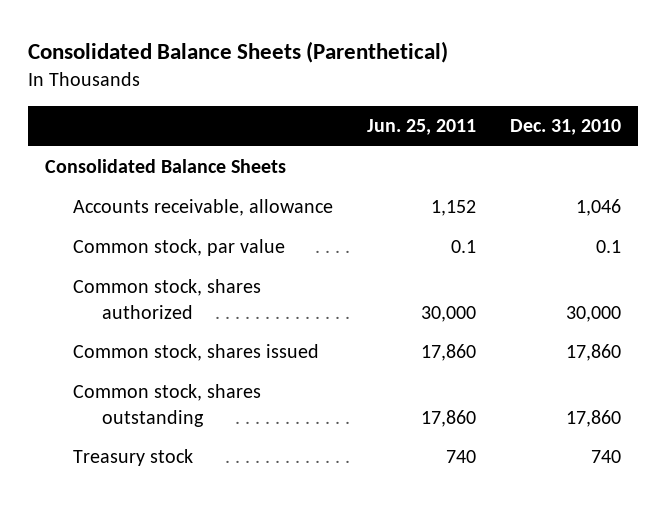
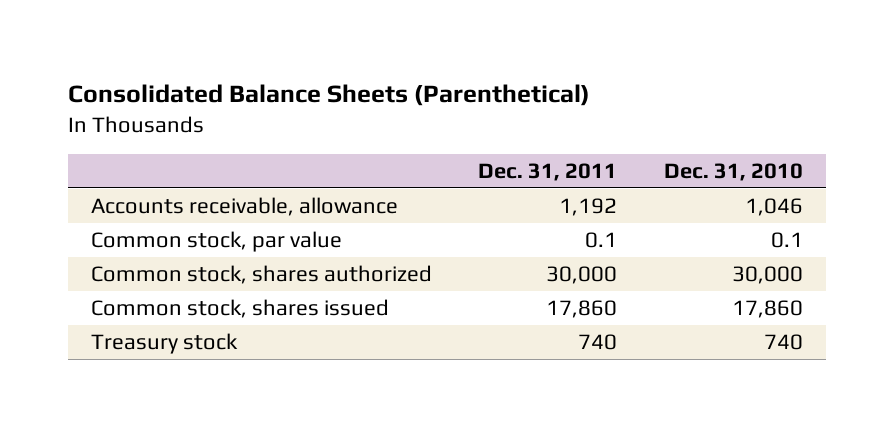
- | Jun. 25, 2011 | Dec. 31, 2010
+ | Dec. 31, 2011 | Dec. 31, 2010
- Consolidated Balance Sheets
- Common stock, shares outstanding | 17,860 | 17,860

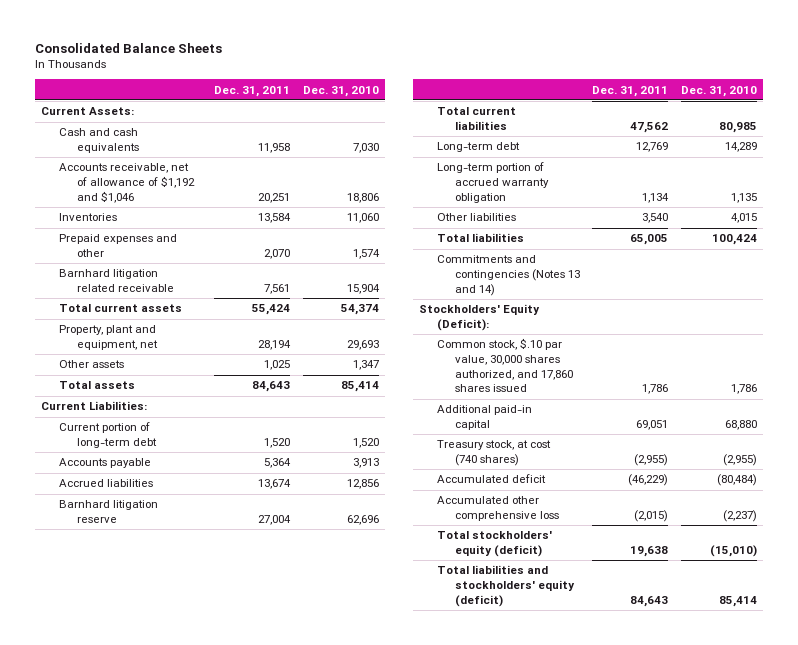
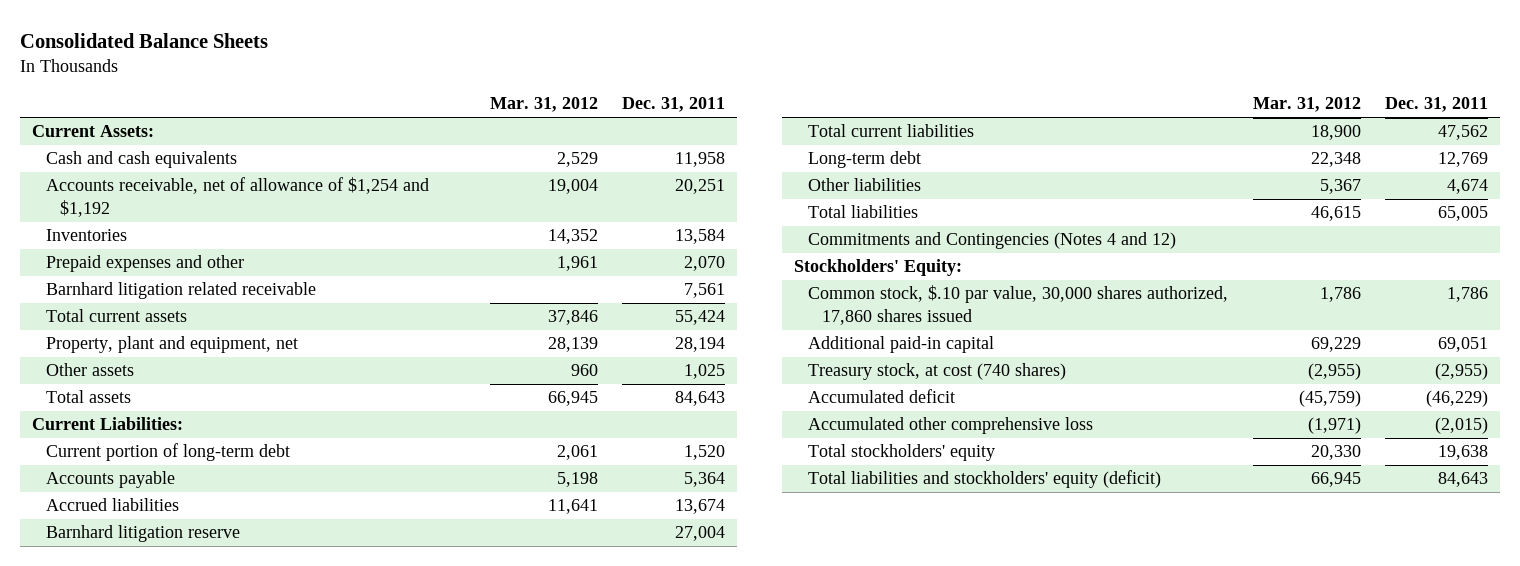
- | Dec. 31, 2011 | Dec. 31, 2010
+ | Mar. 31, 2012 | Dec. 31, 2011
- Accounts receivable, net of allowance of $1,192 and $1,046 | 20,251 | 18,806
+ Accounts receivable, net of allowance of $1,254 and $1,192 | 19,004 | 20,251
- Long-term portion of accrued warranty obligation | 1,134 | 1,135
- Other liabilities | 3,540 | 4,015
+ Other liabilities | 5,367 | 4,674
- Commitments and contingencies (Notes 13 and 14)
- Stockholders' Equity (Deficit):
- Common stock, $.10 par value, 30,000 shares authorized, and 17,860 shares issued | 1,786 | 1,786
+ Commitments and Contingencies (Notes 4 and 12)
+ Stockholders' Equity:
+ Common stock, $.10 par value, 30,000 shares authorized, 17,860 shares issued | 1,786 | 1,786
- Total stockholders' equity (deficit) | 19,638 | (15,010)
+ Total stockholders' equity | 20,330 | 19,638

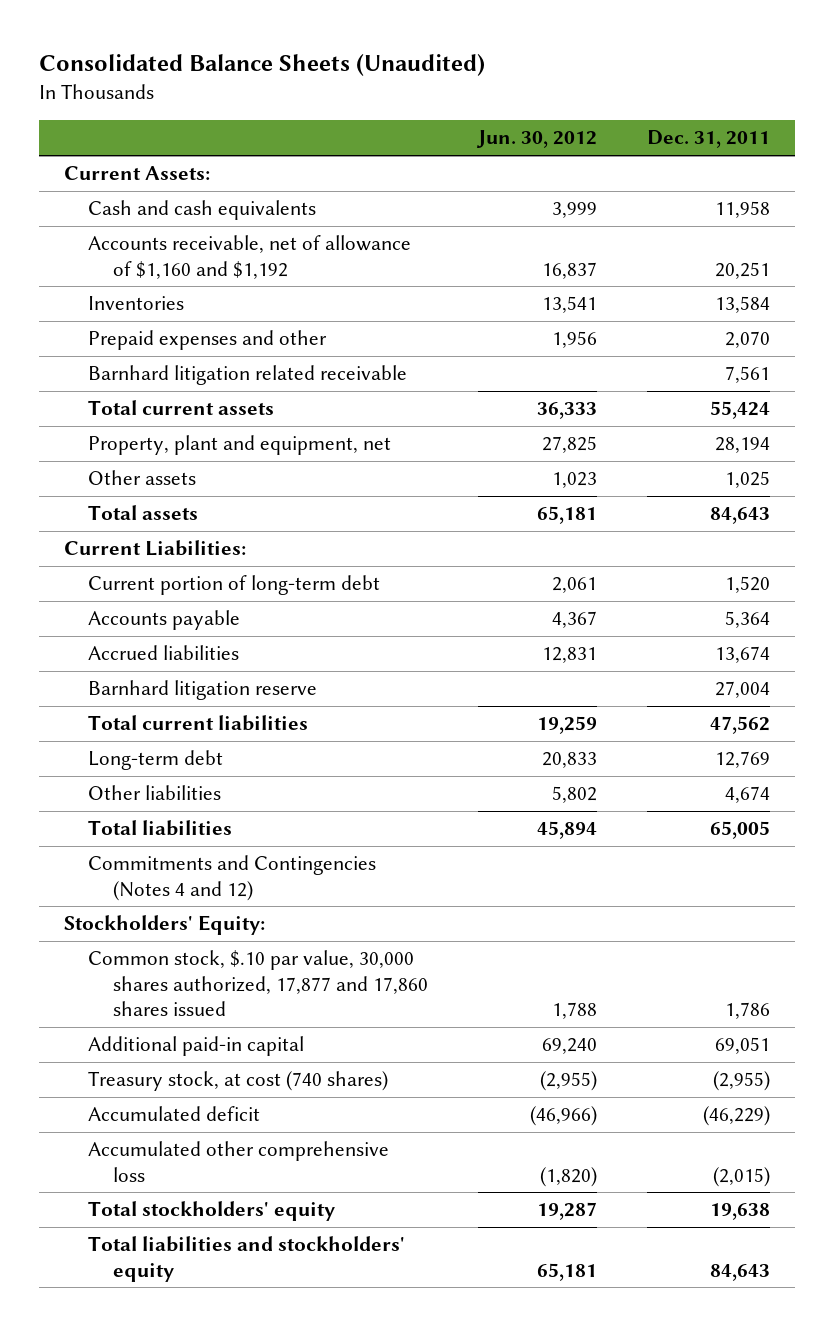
- Consolidated Balance Sheets
+ Consolidated Balance Sheets (Unaudited)
- | Mar. 31, 2012 | Dec. 31, 2011
+ | Jun. 30, 2012 | Dec. 31, 2011
- Accounts receivable, net of allowance of $1,254 and $1,192 | 19,004 | 20,251
+ Accounts receivable, net of allowance of $1,160 and $1,192 | 16,837 | 20,251
- Common stock, $.10 par value, 30,000 shares authorized, 17,860 shares issued | 1,786 | 1,786
+ Common stock, $.10 par value, 30,000 shares authorized, 17,877 and 17,860 shares issued | 1,788 | 1,786
- Total liabilities and stockholders' equity (deficit) | 66,945 | 84,643
+ Total liabilities and stockholders' equity | 65,181 | 84,643

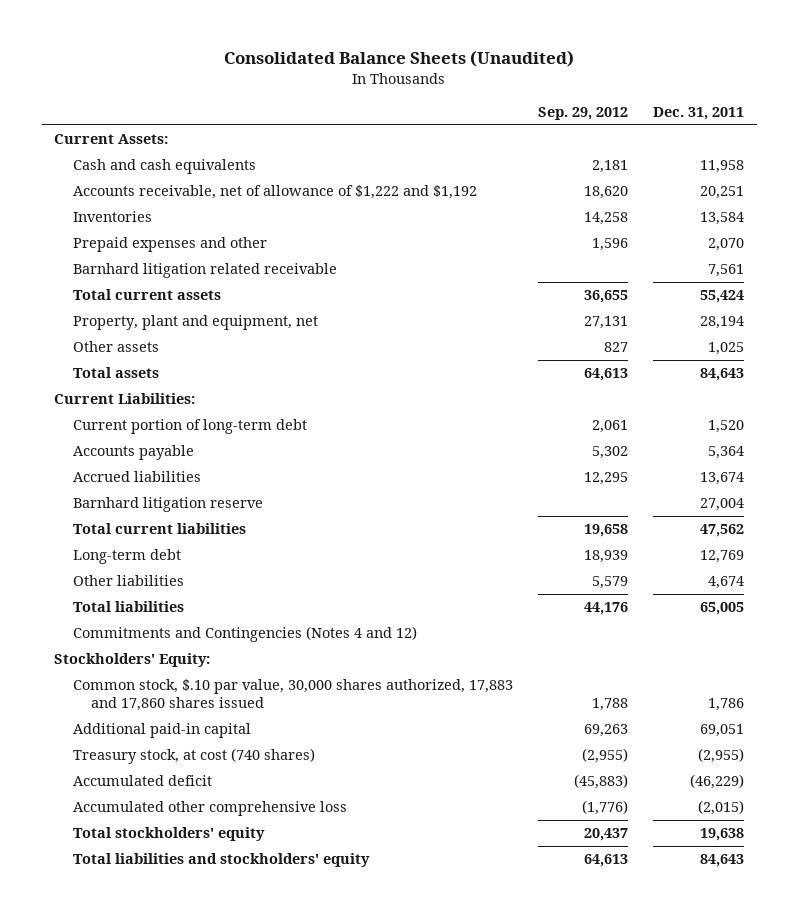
- | Jun. 30, 2012 | Dec. 31, 2011
+ | Sep. 29, 2012 | Dec. 31, 2011
- Accounts receivable, net of allowance of $1,160 and $1,192 | 16,837 | 20,251
+ Accounts receivable, net of allowance of $1,222 and $1,192 | 18,620 | 20,251
- Common stock, $.10 par value, 30,000 shares authorized, 17,877 and 17,860 shares issued | 1,788 | 1,786
+ Common stock, $.10 par value, 30,000 shares authorized, 17,883 and 17,860 shares issued | 1,788 | 1,786

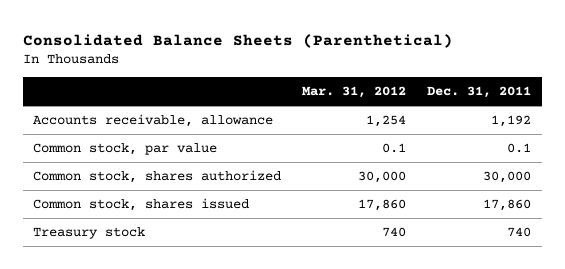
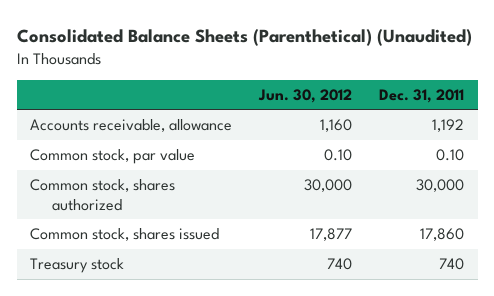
- Consolidated Balance Sheets (Parenthetical)
+ Consolidated Balance Sheets (Parenthetical) (Unaudited)
- | Mar. 31, 2012 | Dec. 31, 2011
+ | Jun. 30, 2012 | Dec. 31, 2011
- Common stock, par value | 0.1 | 0.1
+ Common stock, par value | 0.10 | 0.10

